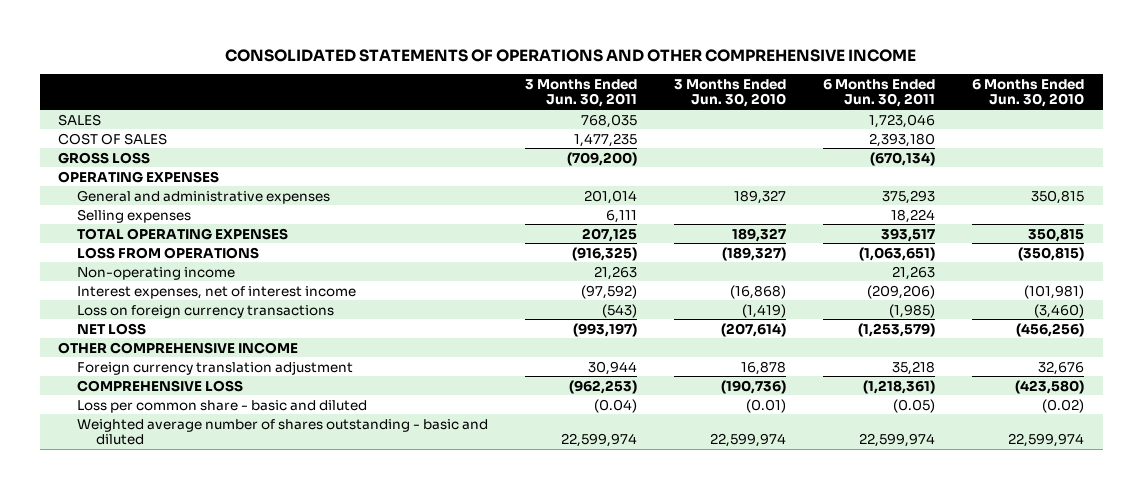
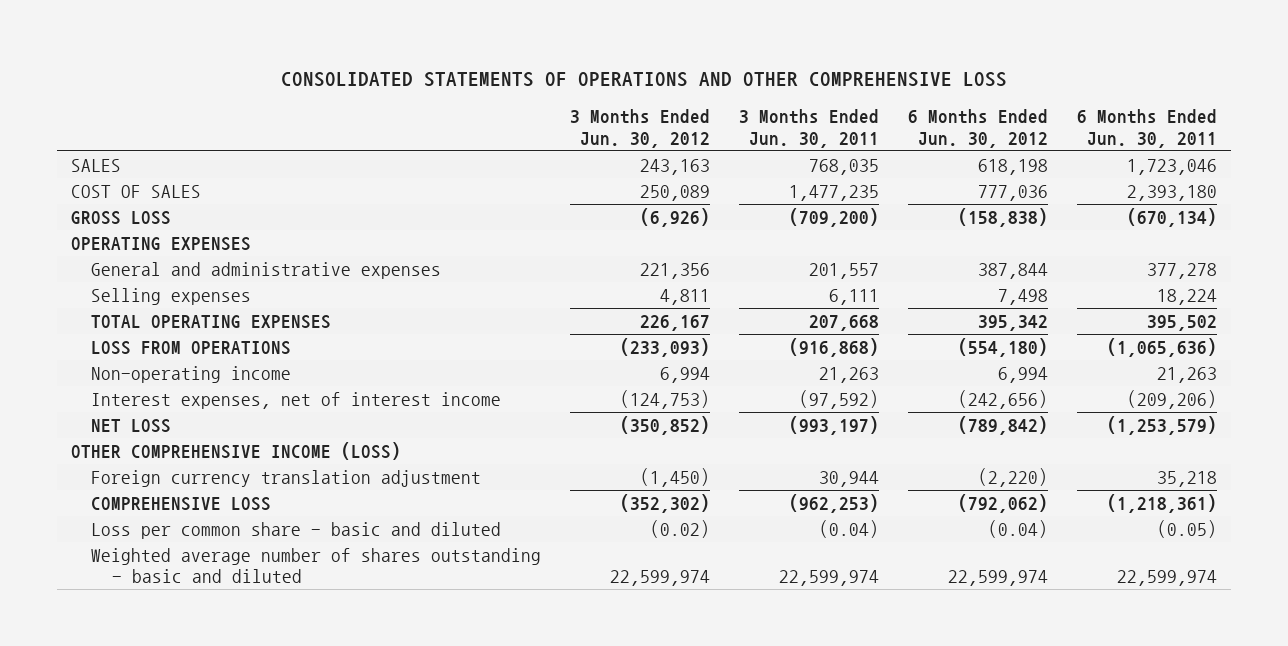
- CONSOLIDATED STATEMENTS OF OPERATIONS AND OTHER COMPREHENSIVE INCOME
+ CONSOLIDATED STATEMENTS OF OPERATIONS AND OTHER COMPREHENSIVE LOSS
- | 3 Months Ended Jun. 30, 2011 | 3 Months Ended Jun. 30, 2010 | 6 Months Ended Jun. 30, 2011 | 6 Months Ended Jun. 30, 2010
+ | 3 Months Ended Jun. 30, 2012 | 3 Months Ended Jun. 30, 2011 | 6 Months Ended Jun. 30, 2012 | 6 Months Ended Jun. 30, 2011
- General and administrative expenses | 201,014 | 189,327 | 375,293 | 350,815
+ General and administrative expenses | 221,356 | 201,557 | 387,844 | 377,278
- TOTAL OPERATING EXPENSES | 207,125 | 189,327 | 393,517 | 350,815
- LOSS FROM OPERATIONS | (916,325) | (189,327) | (1,063,651) | (350,815)
+ TOTAL OPERATING EXPENSES | 226,167 | 207,668 | 395,342 | 395,502
+ LOSS FROM OPERATIONS | (233,093) | (916,868) | (554,180) | (1,065,636)
- Loss on foreign currency transactions | (543) | (1,419) | (1,985) | (3,460)
- OTHER COMPREHENSIVE INCOME
+ OTHER COMPREHENSIVE INCOME (LOSS)

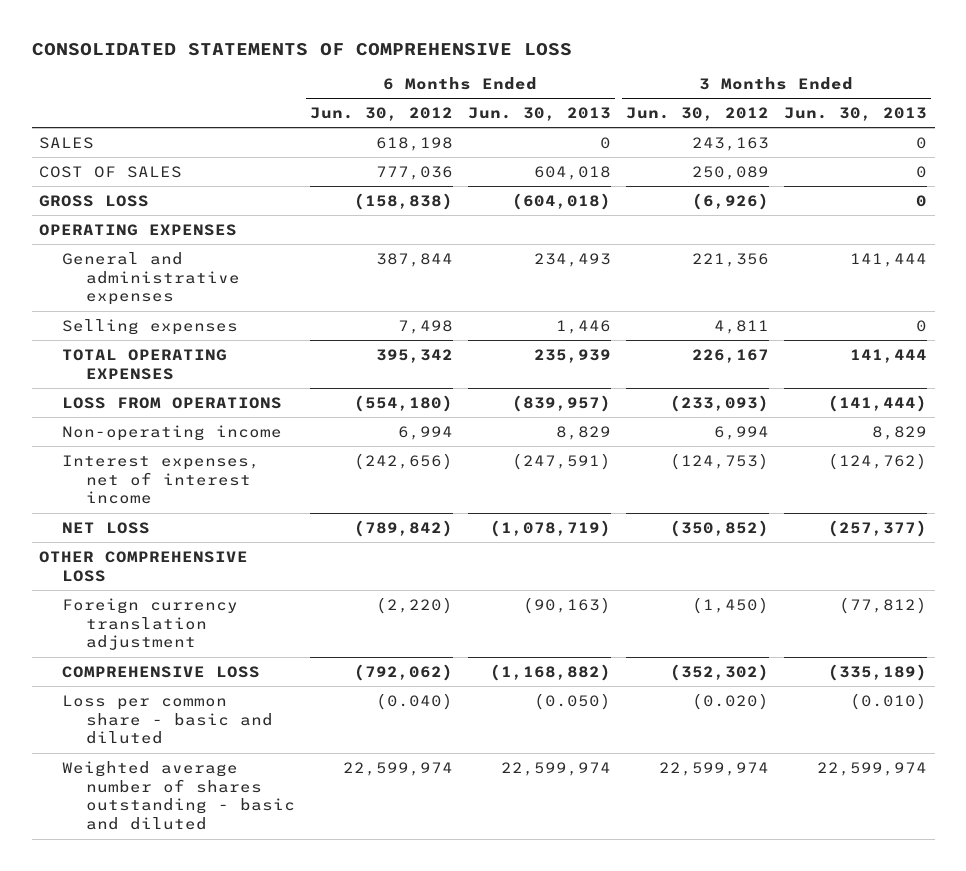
- CONSOLIDATED STATEMENTS OF OPERATIONS AND OTHER COMPREHENSIVE LOSS
+ CONSOLIDATED STATEMENTS OF COMPREHENSIVE LOSS
- | 3 Months Ended Jun. 30, 2012 | 3 Months Ended Jun. 30, 2011 | 6 Months Ended Jun. 30, 2012 | 6 Months Ended Jun. 30, 2011
+ | 6 Months Ended Jun. 30, 2012 | 6 Months Ended Jun. 30, 2013 | 3 Months Ended Jun. 30, 2012 | 3 Months Ended Jun. 30, 2013
- OTHER COMPREHENSIVE INCOME (LOSS)
+ OTHER COMPREHENSIVE LOSS
- Loss per common share - basic and diluted | (0.02) | (0.04) | (0.04) | (0.05)
+ Loss per common share - basic and diluted | (0.040) | (0.050) | (0.020) | (0.010)

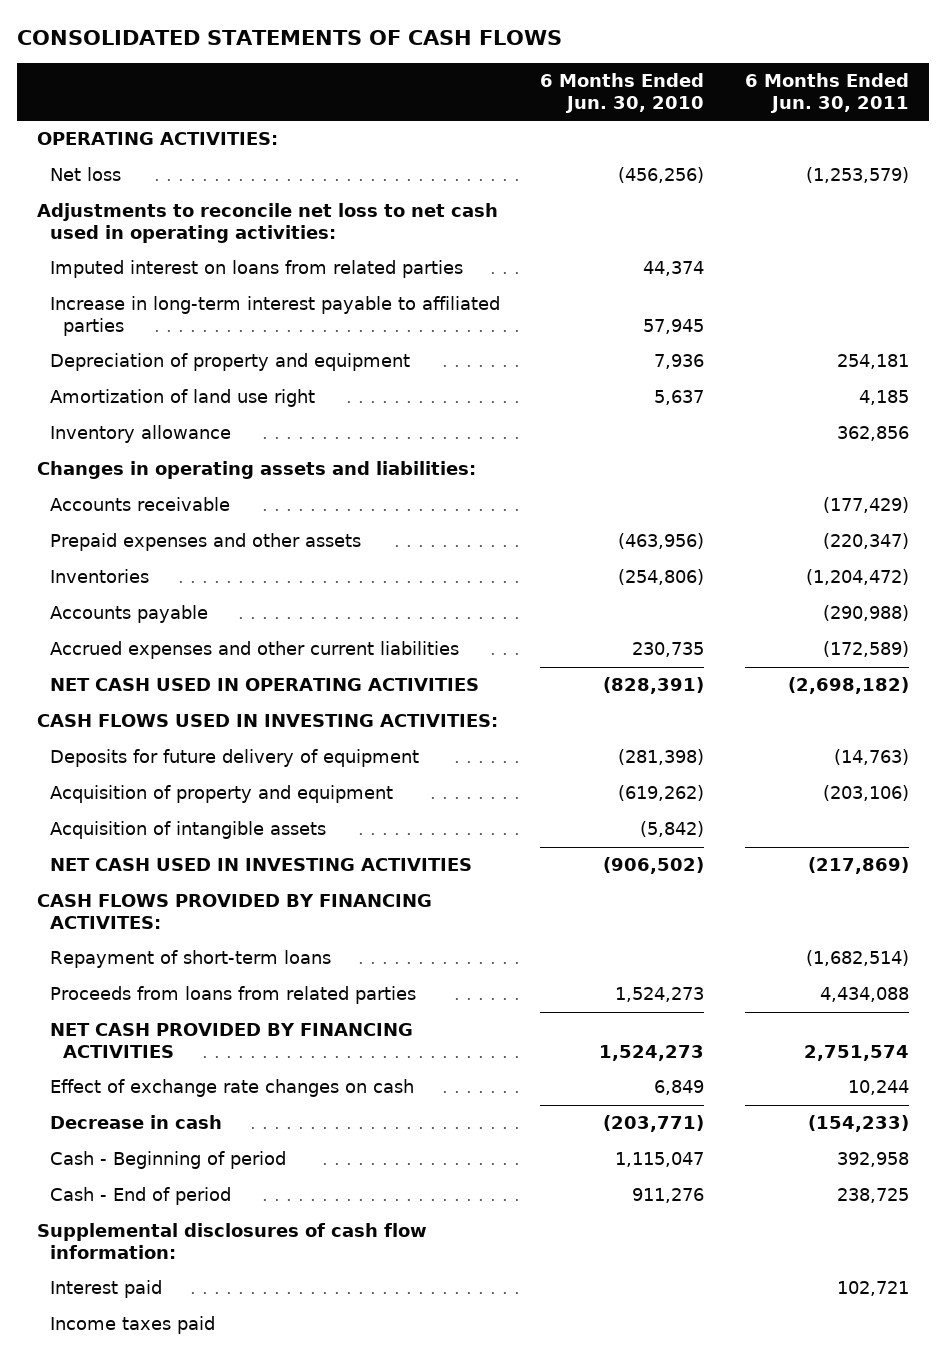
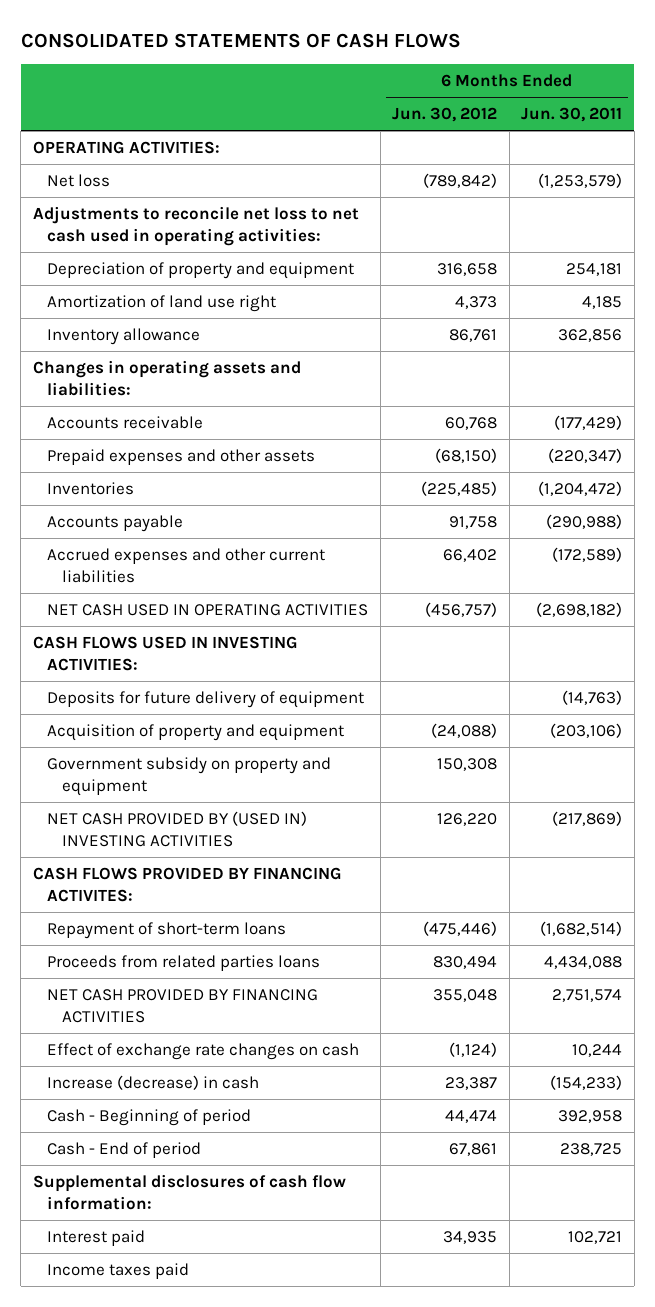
- | 6 Months Ended Jun. 30, 2010 | 6 Months Ended Jun. 30, 2011
+ | 6 Months Ended Jun. 30, 2012 | 6 Months Ended Jun. 30, 2011
- Imputed interest on loans from related parties | 44,374 |
- Increase in long-term interest payable to affiliated parties | 57,945 |
- Acquisition of intangible assets | (5,842) |
- NET CASH USED IN INVESTING ACTIVITIES | (906,502) | (217,869)
+ Government subsidy on property and equipment | 150,308 |
+ NET CASH PROVIDED BY (USED IN) INVESTING ACTIVITIES | 126,220 | (217,869)
- Proceeds from loans from related parties | 1,524,273 | 4,434,088
+ Proceeds from related parties loans | 830,494 | 4,434,088
- Decrease in cash | (203,771) | (154,233)
+ Increase (decrease) in cash | 23,387 | (154,233)

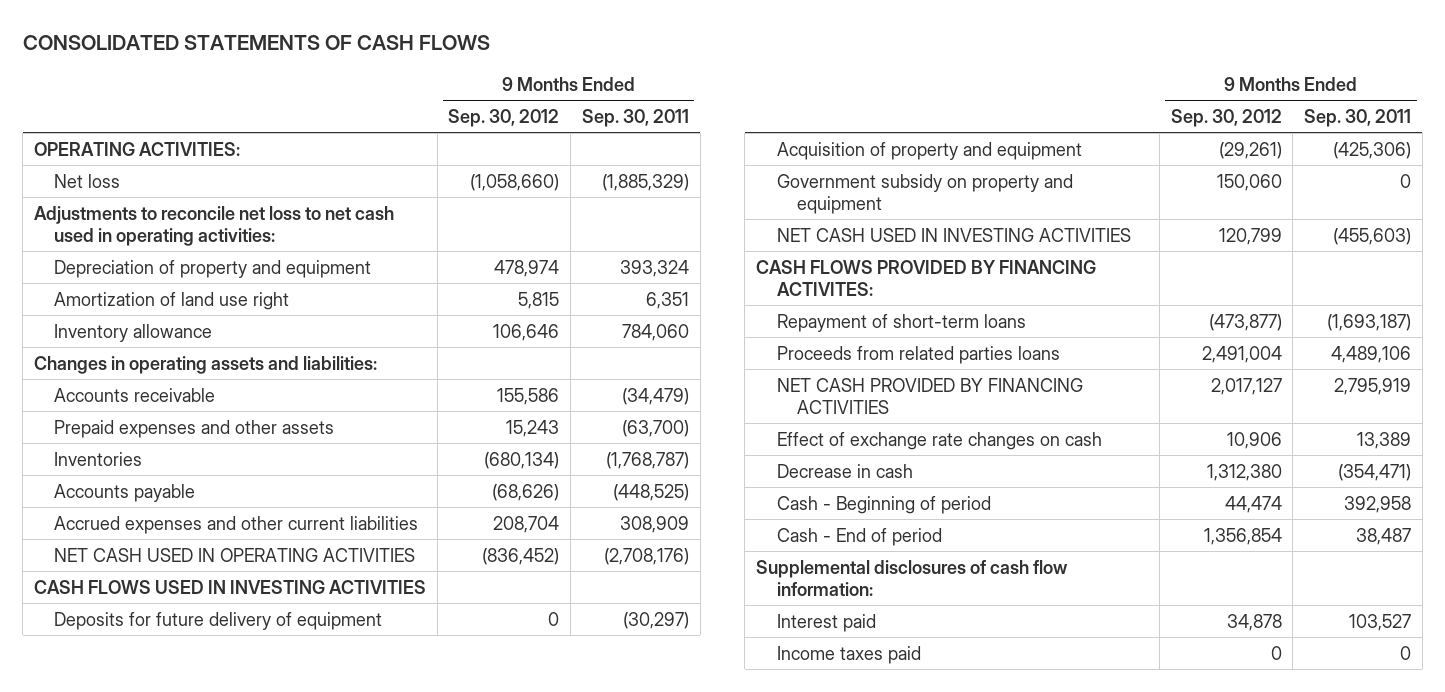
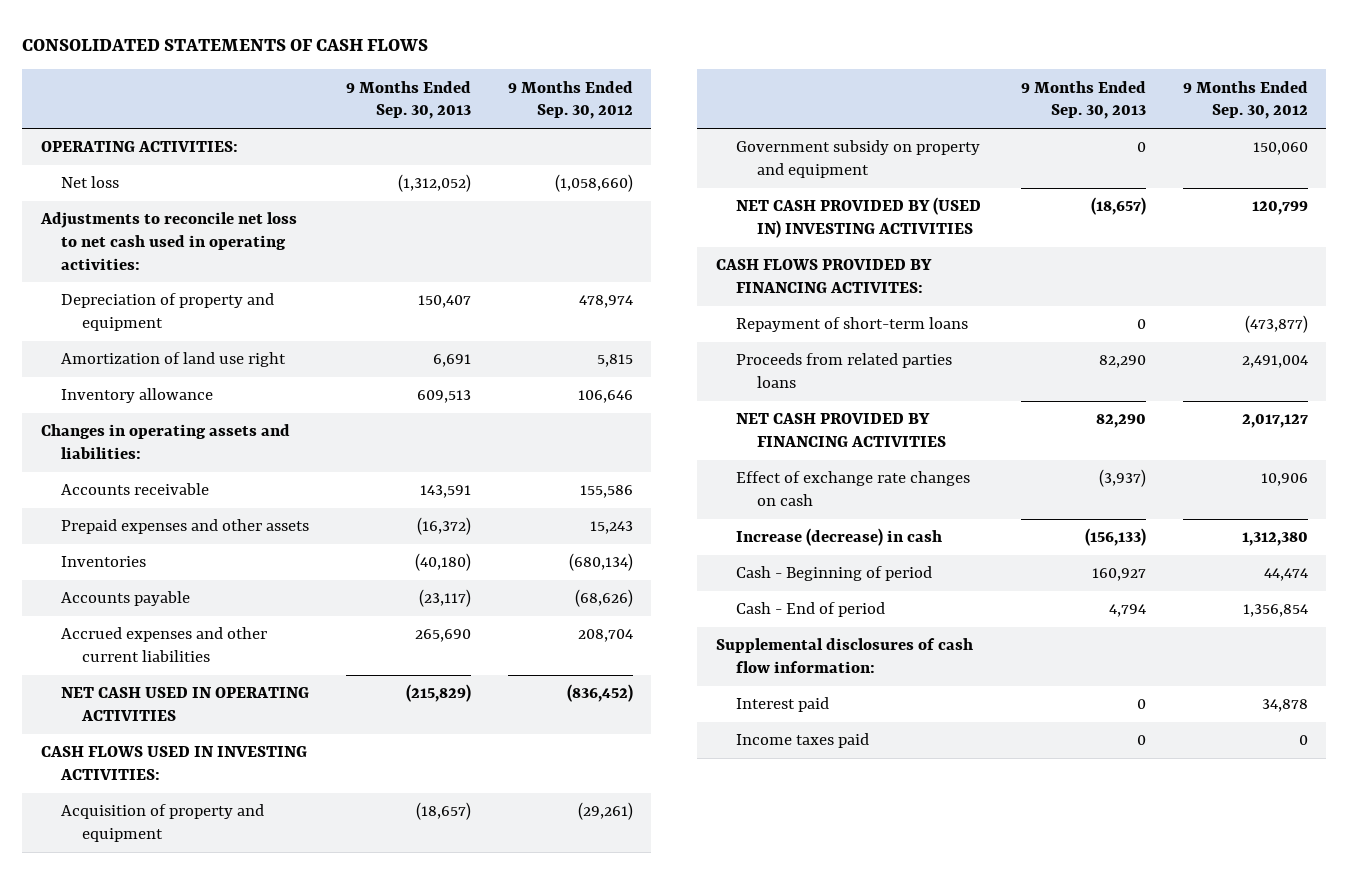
- | 9 Months Ended Sep. 30, 2012 | 9 Months Ended Sep. 30, 2011
+ | 9 Months Ended Sep. 30, 2013 | 9 Months Ended Sep. 30, 2012
- CASH FLOWS USED IN INVESTING ACTIVITIES
- Deposits for future delivery of equipment | 0 | (30,297)
+ CASH FLOWS USED IN INVESTING ACTIVITIES:
- NET CASH USED IN INVESTING ACTIVITIES | 120,799 | (455,603)
+ NET CASH PROVIDED BY (USED IN) INVESTING ACTIVITIES | (18,657) | 120,799
- Decrease in cash | 1,312,380 | (354,471)
+ Increase (decrease) in cash | (156,133) | 1,312,380

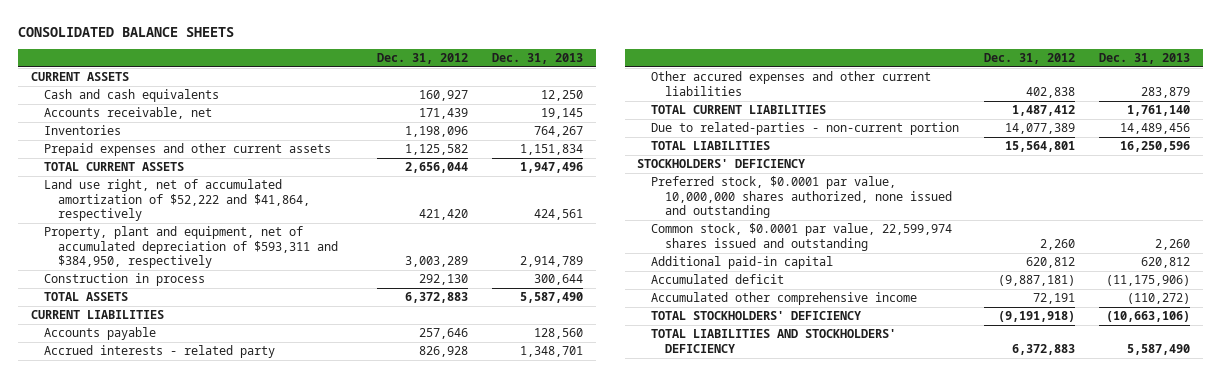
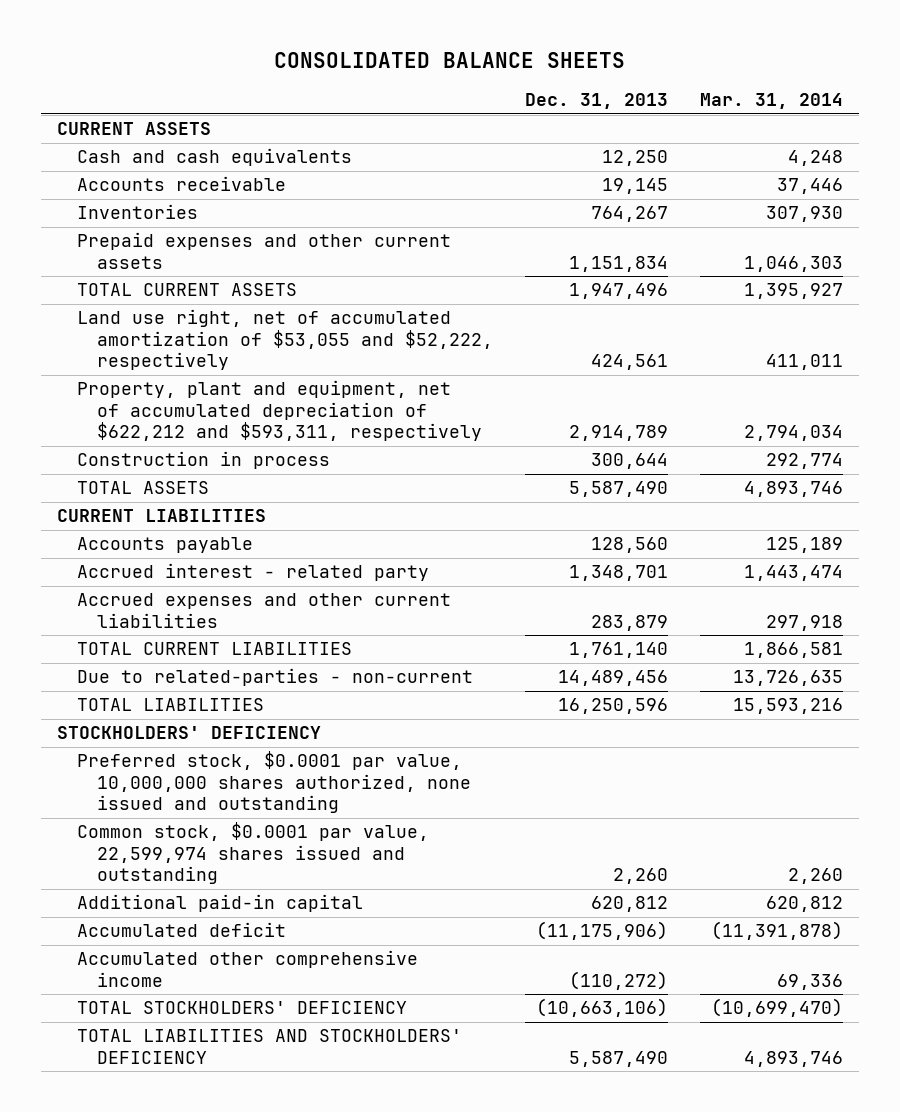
- | Dec. 31, 2012 | Dec. 31, 2013
+ | Dec. 31, 2013 | Mar. 31, 2014
- Accounts receivable, net | 171,439 | 19,145
+ Accounts receivable | 19,145 | 37,446
- Land use right, net of accumulated amortization of $52,222 and $41,864, respectively | 421,420 | 424,561
- Property, plant and equipment, net of accumulated depreciation of $593,311 and $384,950, respectively | 3,003,289 | 2,914,789
+ Land use right, net of accumulated amortization of $53,055 and $52,222, respectively | 424,561 | 411,011
+ Property, plant and equipment, net of accumulated depreciation of $622,212 and $593,311, respectively | 2,914,789 | 2,794,034
- Accrued interests - related party | 826,928 | 1,348,701
- Other accured expenses and other current liabilities | 402,838 | 283,879
+ Accrued interest - related party | 1,348,701 | 1,443,474
+ Accrued expenses and other current liabilities | 283,879 | 297,918
- Due to related-parties - non-current portion | 14,077,389 | 14,489,456
+ Due to related-parties - non-current | 14,489,456 | 13,726,635

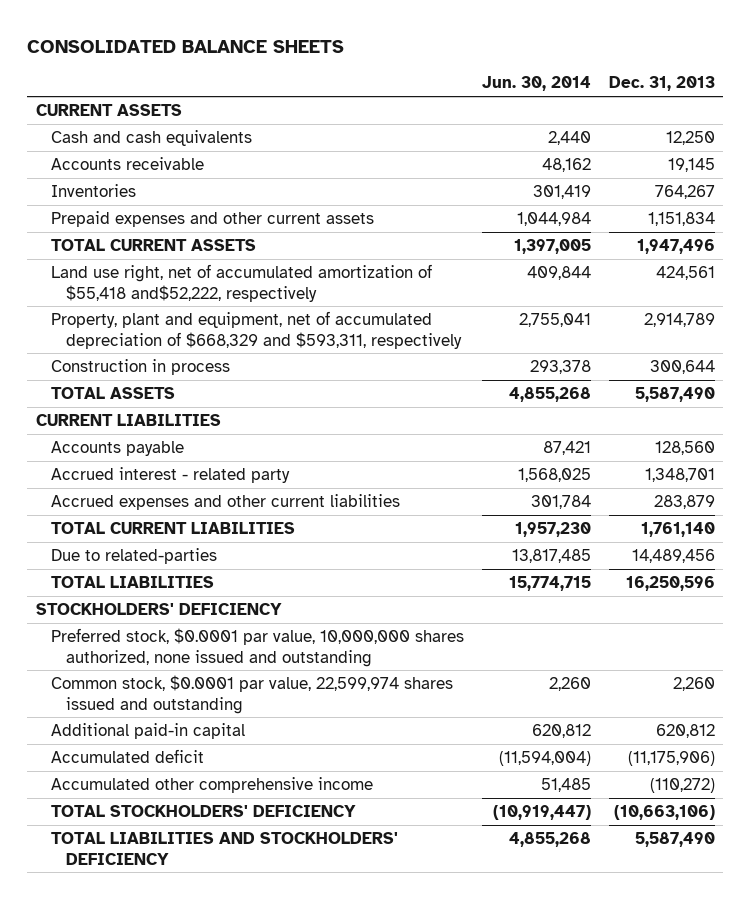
- | Dec. 31, 2013 | Mar. 31, 2014
+ | Jun. 30, 2014 | Dec. 31, 2013
- Land use right, net of accumulated amortization of $53,055 and $52,222, respectively | 424,561 | 411,011
- Property, plant and equipment, net of accumulated depreciation of $622,212 and $593,311, respectively | 2,914,789 | 2,794,034
+ Land use right, net of accumulated amortization of $55,418 and$52,222, respectively | 409,844 | 424,561
+ Property, plant and equipment, net of accumulated depreciation of $668,329 and $593,311, respectively | 2,755,041 | 2,914,789
- Due to related-parties - non-current | 14,489,456 | 13,726,635
+ Due to related-parties | 13,817,485 | 14,489,456

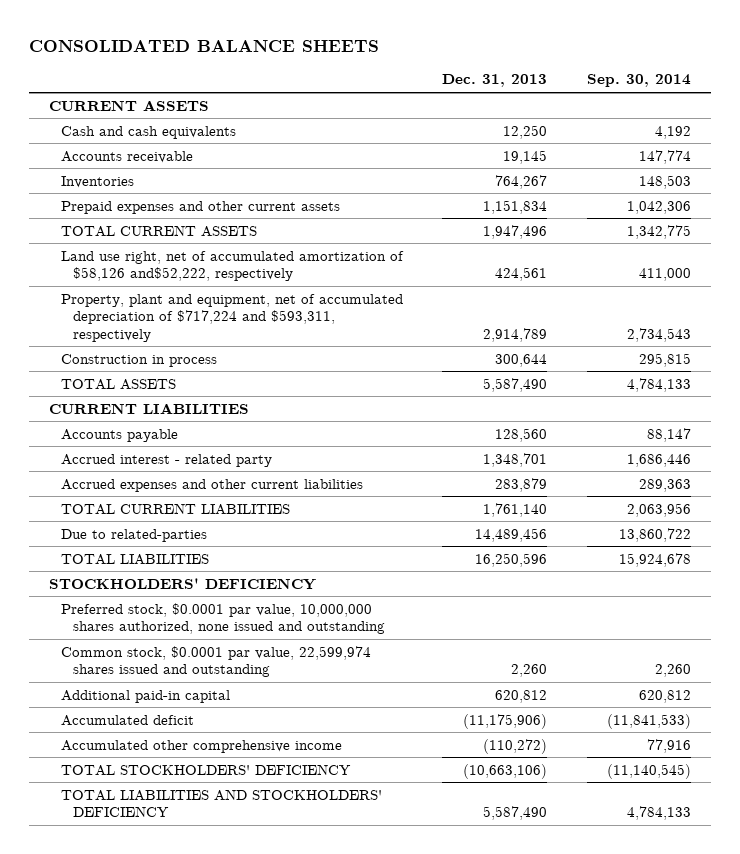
- | Jun. 30, 2014 | Dec. 31, 2013
+ | Dec. 31, 2013 | Sep. 30, 2014
- Land use right, net of accumulated amortization of $55,418 and$52,222, respectively | 409,844 | 424,561
- Property, plant and equipment, net of accumulated depreciation of $668,329 and $593,311, respectively | 2,755,041 | 2,914,789
+ Land use right, net of accumulated amortization of $58,126 and$52,222, respectively | 424,561 | 411,000
+ Property, plant and equipment, net of accumulated depreciation of $717,224 and $593,311, respectively | 2,914,789 | 2,734,543

